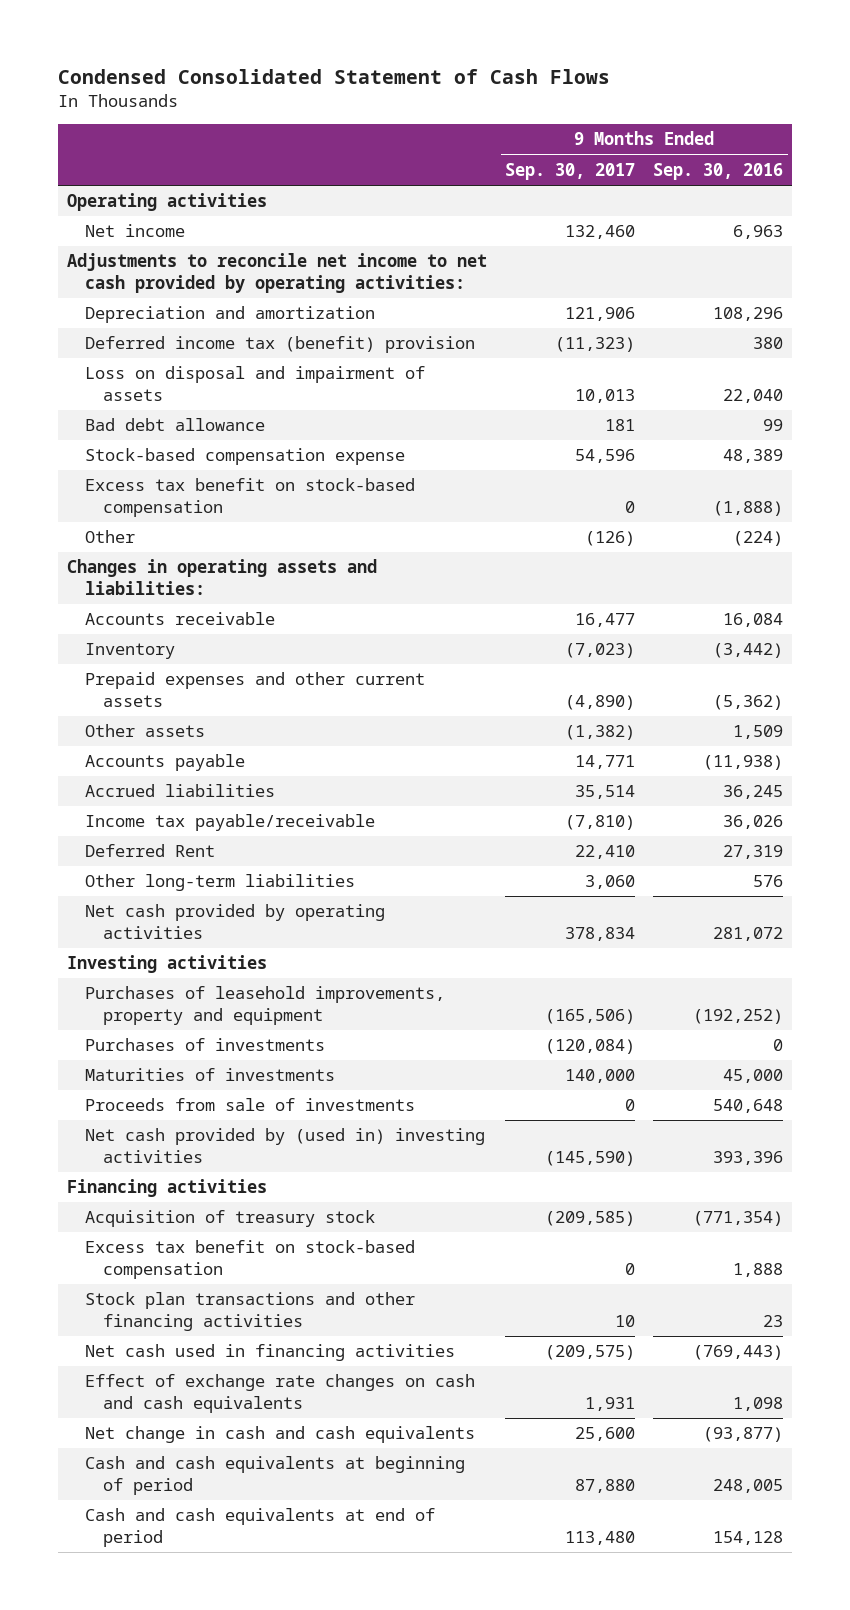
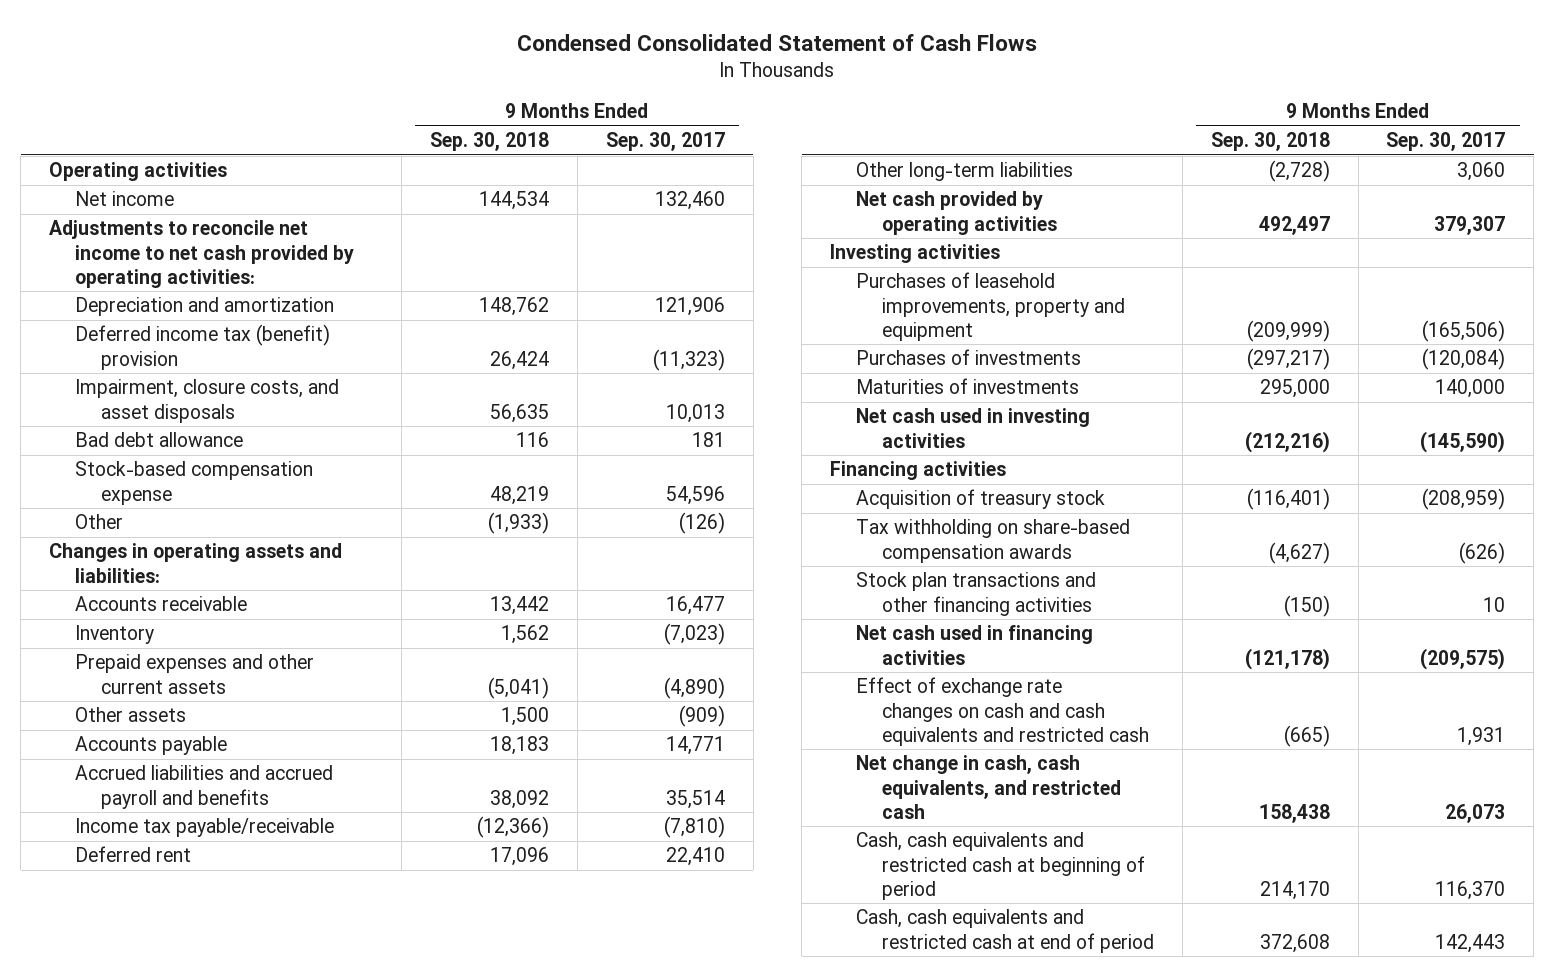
- | 9 Months Ended Sep. 30, 2017 | 9 Months Ended Sep. 30, 2016
+ | 9 Months Ended Sep. 30, 2018 | 9 Months Ended Sep. 30, 2017
- Loss on disposal and impairment of assets | 10,013 | 22,040
+ Impairment, closure costs, and asset disposals | 56,635 | 10,013
- Excess tax benefit on stock-based compensation | 0 | (1,888)
- Other assets | (1,382) | 1,509
+ Other assets | 1,500 | (909)
- Accrued liabilities | 35,514 | 36,245
+ Accrued liabilities and accrued payroll and benefits | 38,092 | 35,514
- Deferred Rent | 22,410 | 27,319
+ Deferred rent | 17,096 | 22,410
- Net cash provided by operating activities | 378,834 | 281,072
+ Net cash provided by operating activities | 492,497 | 379,307
- Proceeds from sale of investments | 0 | 540,648
- Net cash provided by (used in) investing activities | (145,590) | 393,396
+ Net cash used in investing activities | (212,216) | (145,590)
- Acquisition of treasury stock | (209,585) | (771,354)
- Excess tax benefit on stock-based compensation | 0 | 1,888
+ Acquisition of treasury stock | (116,401) | (208,959)
+ Tax withholding on share-based compensation awards | (4,627) | (626)
- Effect of exchange rate changes on cash and cash equivalents | 1,931 | 1,098
- Net change in cash and cash equivalents | 25,600 | (93,877)
- Cash and cash equivalents at beginning of period | 87,880 | 248,005
- Cash and cash equivalents at end of period | 113,480 | 154,128
+ Effect of exchange rate changes on cash and cash equivalents and restricted cash | (665) | 1,931
+ Net change in cash, cash equivalents, and restricted cash | 158,438 | 26,073
+ Cash, cash equivalents and restricted cash at beginning of period | 214,170 | 116,370
+ Cash, cash equivalents and restricted cash at end of period | 372,608 | 142,443

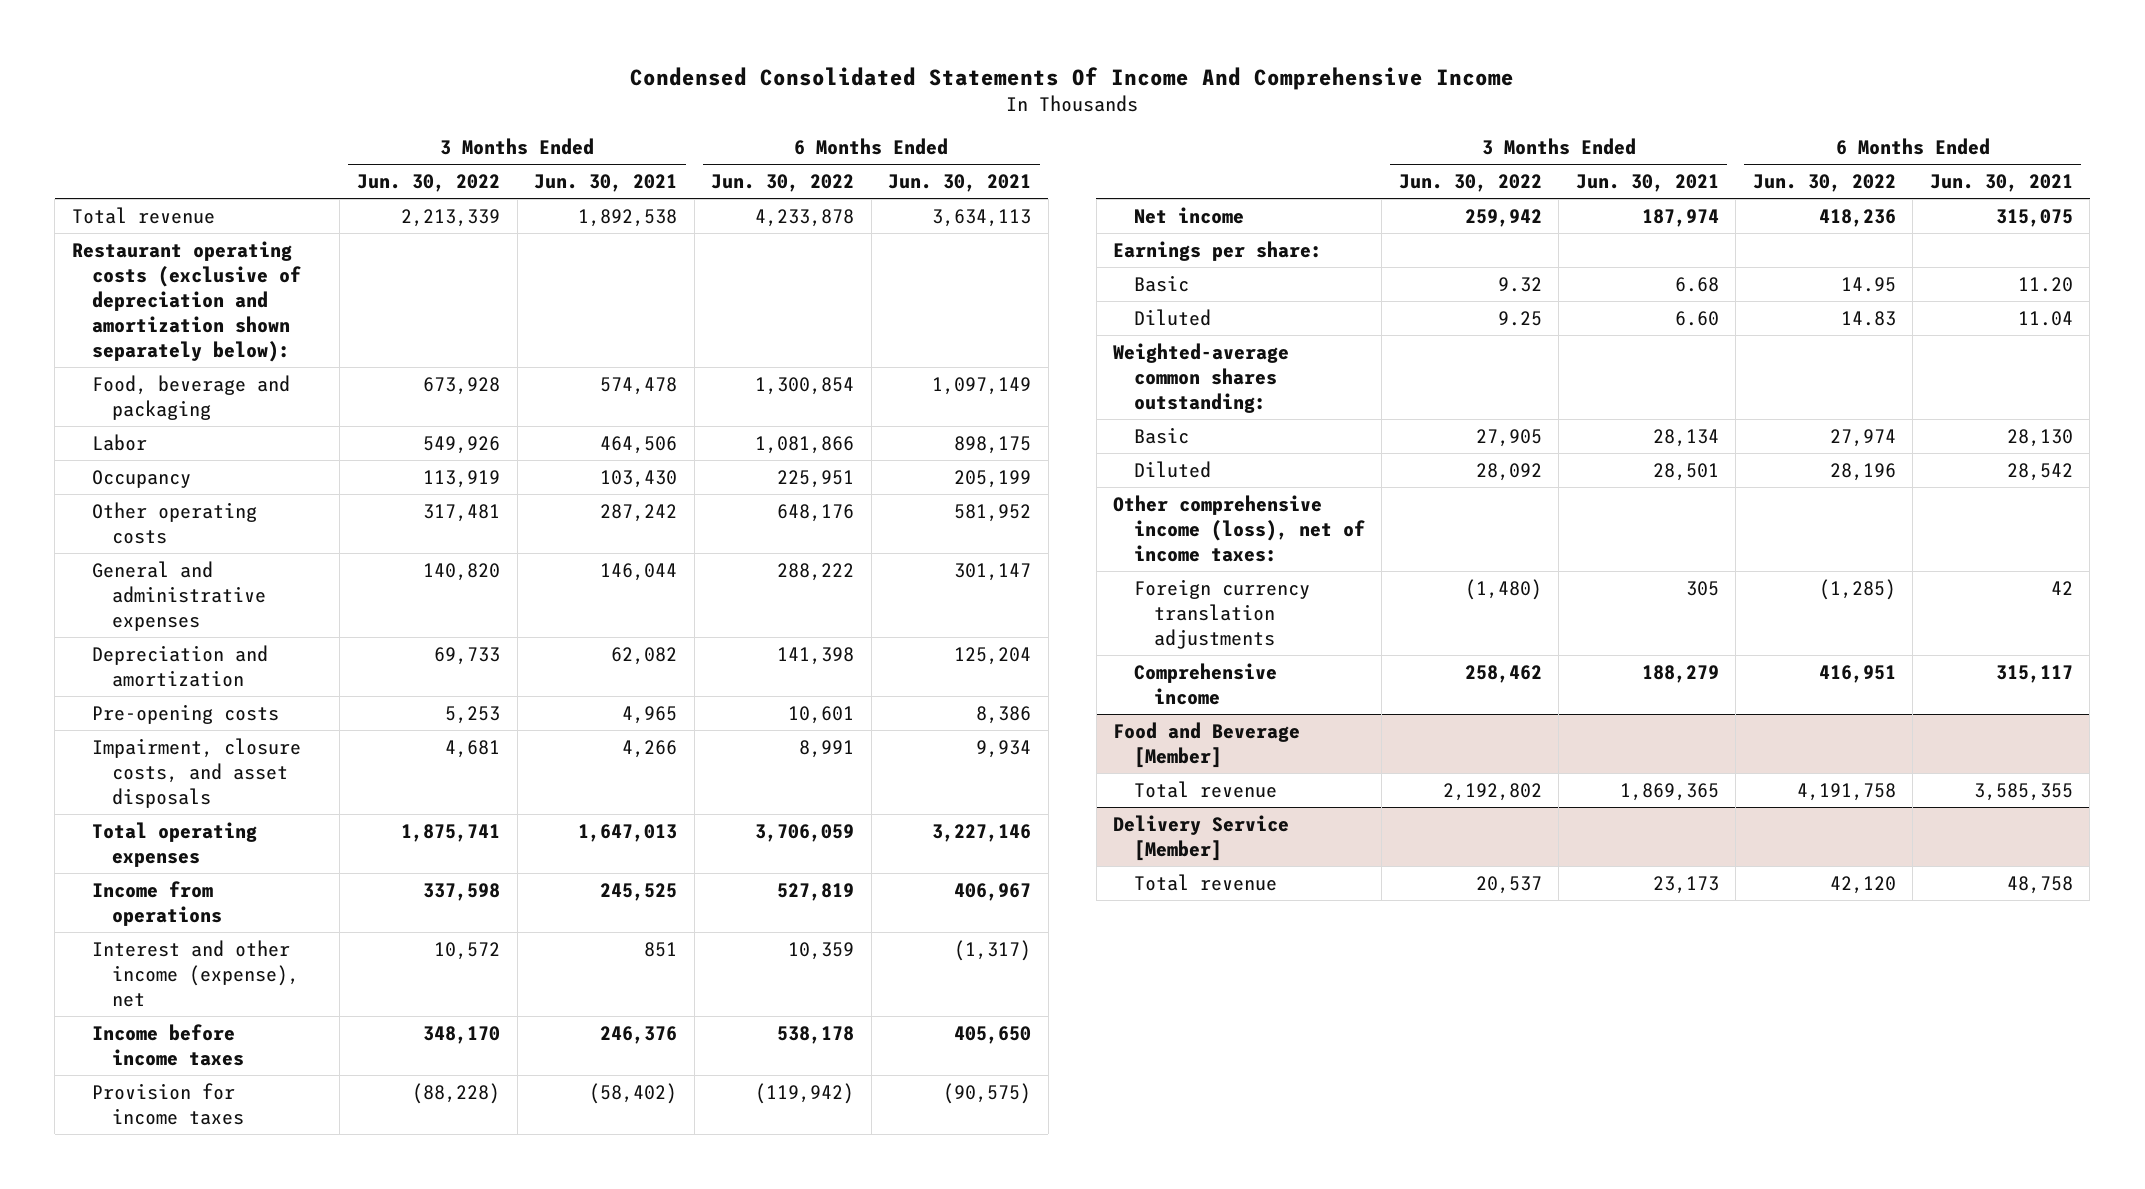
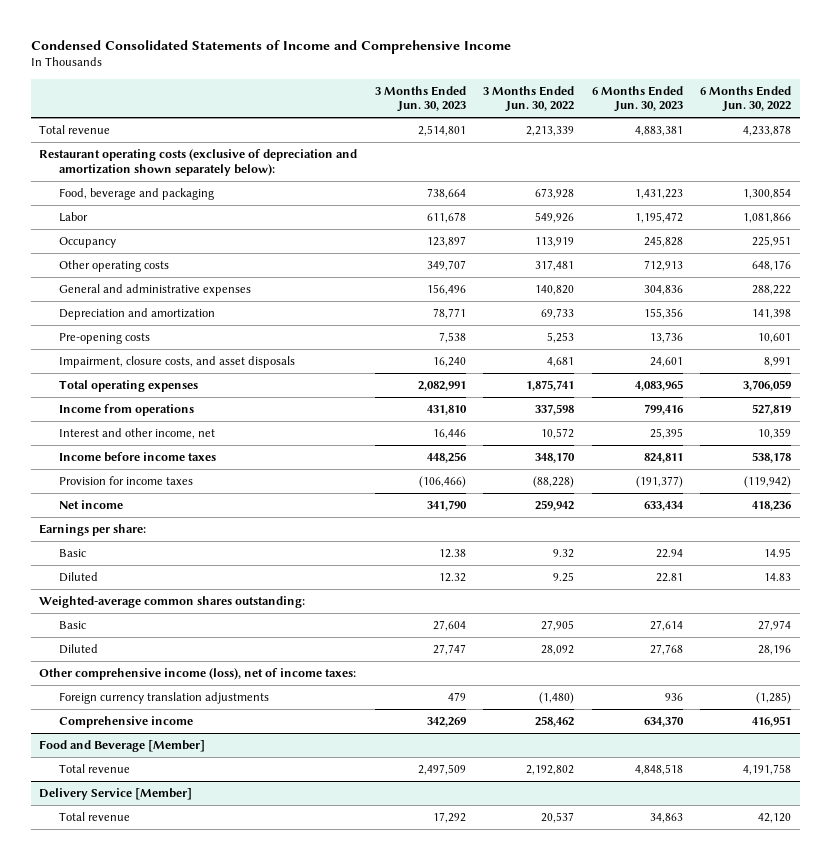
- Condensed Consolidated Statements Of Income And Comprehensive Income
+ Condensed Consolidated Statements of Income and Comprehensive Income
- | 3 Months Ended Jun. 30, 2022 | 3 Months Ended Jun. 30, 2021 | 6 Months Ended Jun. 30, 2022 | 6 Months Ended Jun. 30, 2021
+ | 3 Months Ended Jun. 30, 2023 | 3 Months Ended Jun. 30, 2022 | 6 Months Ended Jun. 30, 2023 | 6 Months Ended Jun. 30, 2022
- Interest and other income (expense), net | 10,572 | 851 | 10,359 | (1,317)
+ Interest and other income, net | 16,446 | 10,572 | 25,395 | 10,359

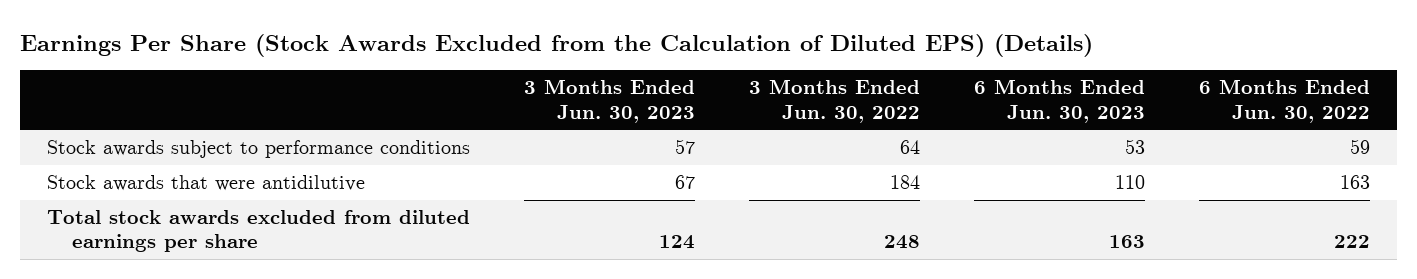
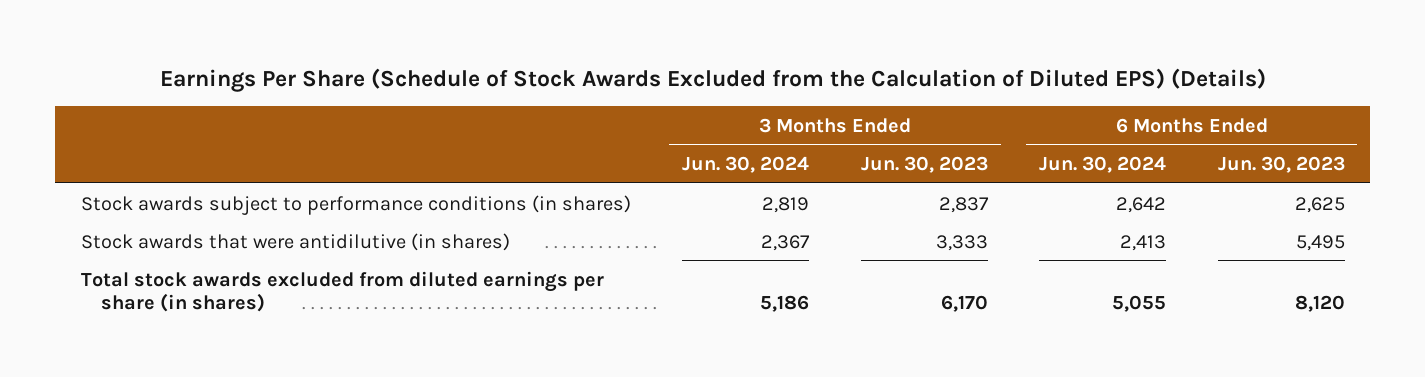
- Earnings Per Share (Stock Awards Excluded from the Calculation of Diluted EPS) (Details)
+ Earnings Per Share (Schedule of Stock Awards Excluded from the Calculation of Diluted EPS) (Details)
- | 3 Months Ended Jun. 30, 2023 | 3 Months Ended Jun. 30, 2022 | 6 Months Ended Jun. 30, 2023 | 6 Months Ended Jun. 30, 2022
+ | 3 Months Ended Jun. 30, 2024 | 3 Months Ended Jun. 30, 2023 | 6 Months Ended Jun. 30, 2024 | 6 Months Ended Jun. 30, 2023
- Stock awards subject to performance conditions | 57 | 64 | 53 | 59
- Stock awards that were antidilutive | 67 | 184 | 110 | 163
- Total stock awards excluded from diluted earnings per share | 124 | 248 | 163 | 222
+ Stock awards subject to performance conditions (in shares) | 2,819 | 2,837 | 2,642 | 2,625
+ Stock awards that were antidilutive (in shares) | 2,367 | 3,333 | 2,413 | 5,495
+ Total stock awards excluded from diluted earnings per share (in shares) | 5,186 | 6,170 | 5,055 | 8,120

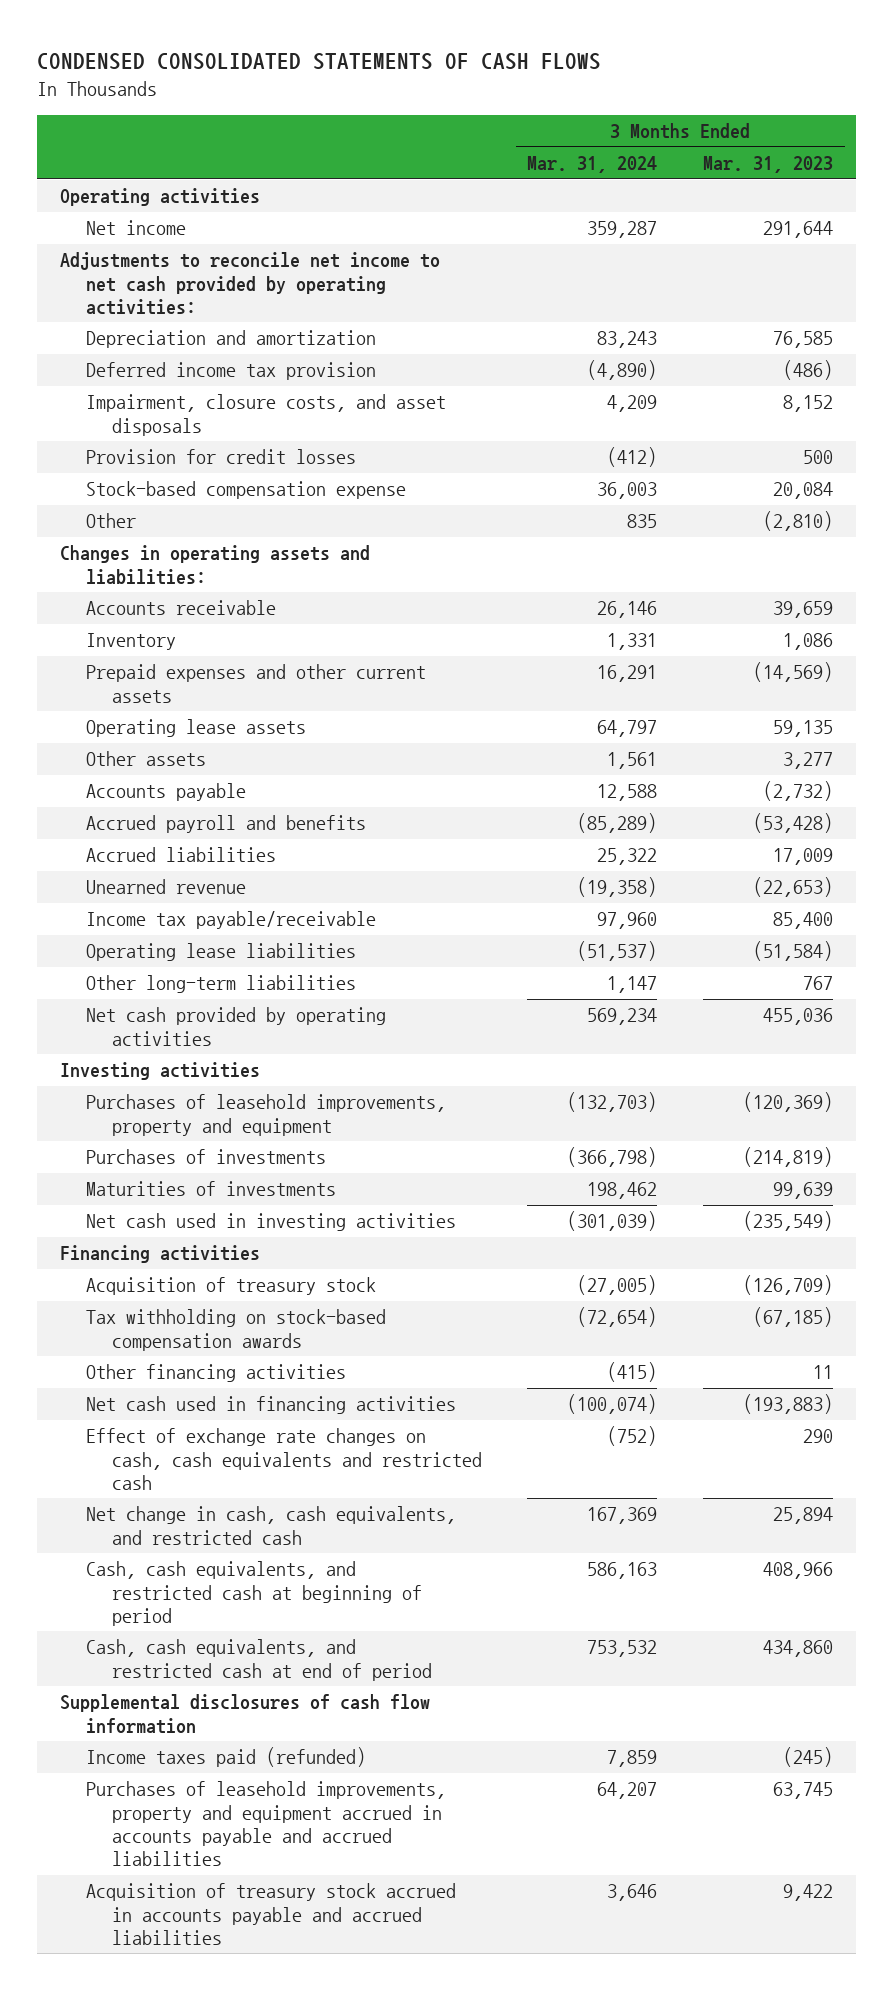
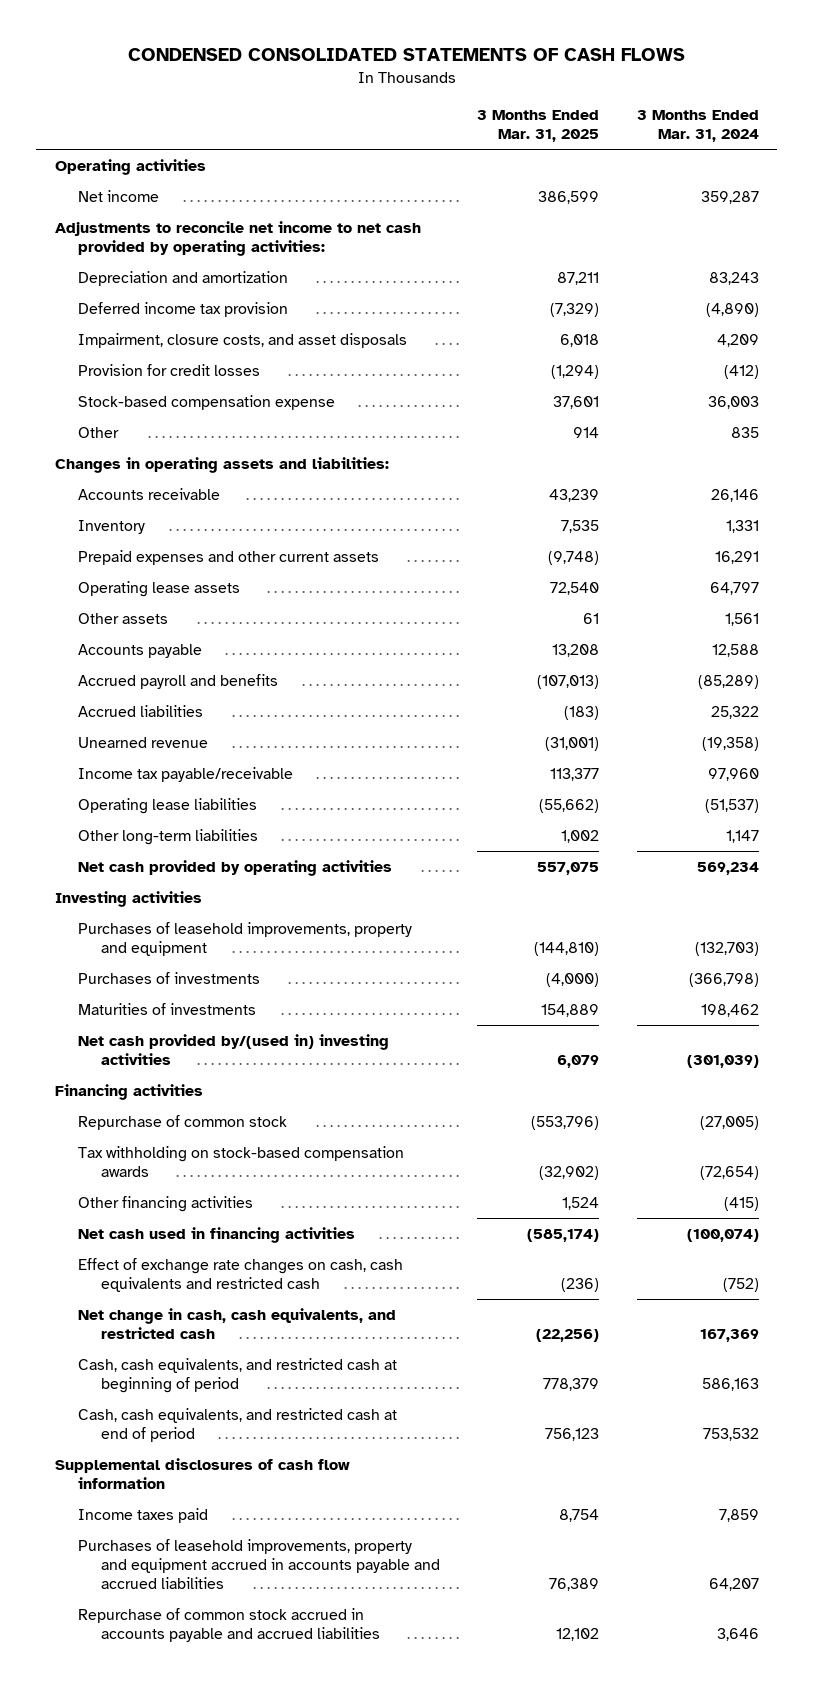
- | 3 Months Ended Mar. 31, 2024 | 3 Months Ended Mar. 31, 2023
+ | 3 Months Ended Mar. 31, 2025 | 3 Months Ended Mar. 31, 2024
- Net cash used in investing activities | (301,039) | (235,549)
+ Net cash provided by/(used in) investing activities | 6,079 | (301,039)
- Acquisition of treasury stock | (27,005) | (126,709)
+ Repurchase of common stock | (553,796) | (27,005)
- Income taxes paid (refunded) | 7,859 | (245)
+ Income taxes paid | 8,754 | 7,859
- Acquisition of treasury stock accrued in accounts payable and accrued liabilities | 3,646 | 9,422
+ Repurchase of common stock accrued in accounts payable and accrued liabilities | 12,102 | 3,646

